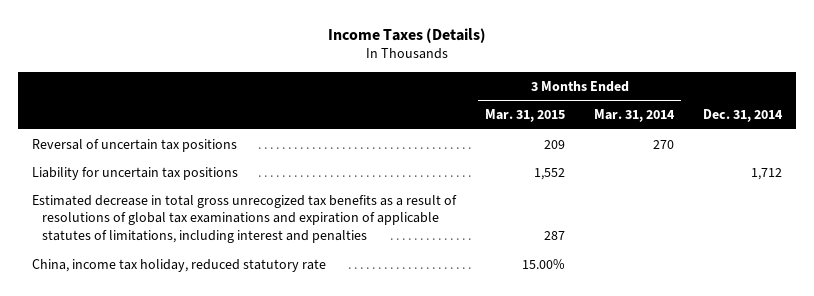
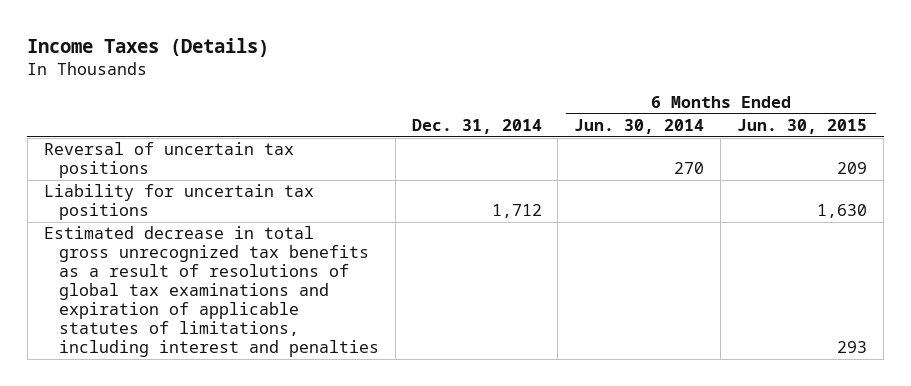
- | 3 Months Ended Mar. 31, 2015 | 3 Months Ended Mar. 31, 2014 | Dec. 31, 2014
+ | Dec. 31, 2014 | 6 Months Ended Jun. 30, 2014 | 6 Months Ended Jun. 30, 2015
- Estimated decrease in total gross unrecogized tax benefits as a result of resolutions of global tax examinations and expiration of applicable statutes of limitations, including interest and penalties | 287 | |
- China, income tax holiday, reduced statutory rate | 15.00% | |
+ Estimated decrease in total gross unrecognized tax benefits as a result of resolutions of global tax examinations and expiration of applicable statutes of limitations, including interest and penalties | | | 293

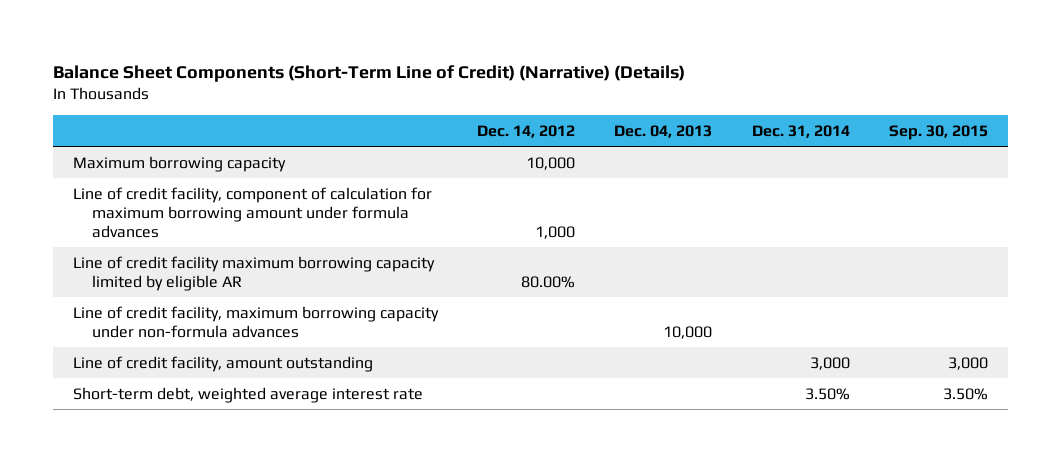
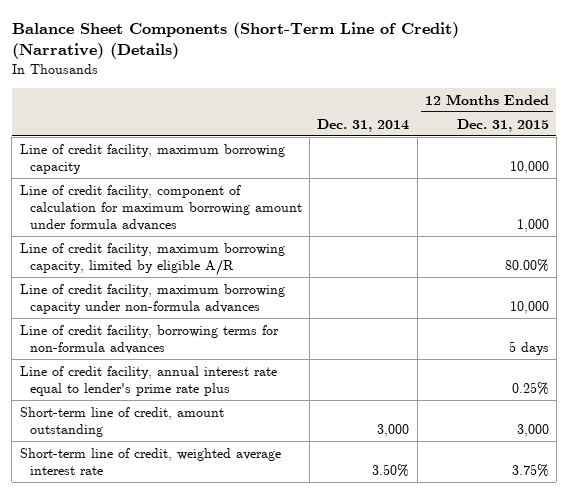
- | Dec. 14, 2012 | Dec. 04, 2013 | Dec. 31, 2014 | Sep. 30, 2015
+ | Dec. 31, 2014 | 12 Months Ended Dec. 31, 2015
- Maximum borrowing capacity | 10,000 | | |
+ Line of credit facility, maximum borrowing capacity | | 10,000
- Line of credit facility maximum borrowing capacity limited by eligible AR | 80.00% | | |
+ Line of credit facility, maximum borrowing capacity, limited by eligible A/R | | 80.00%
- Line of credit facility, amount outstanding | | | 3,000 | 3,000
- Short-term debt, weighted average interest rate | | | 3.50% | 3.50%
+ Line of credit facility, borrowing terms for non-formula advances | | 5 days
+ Line of credit facility, annual interest rate equal to lender's prime rate plus | | 0.25%
+ Short-term line of credit, amount outstanding | 3,000 | 3,000
+ Short-term line of credit, weighted average interest rate | 3.50% | 3.75%

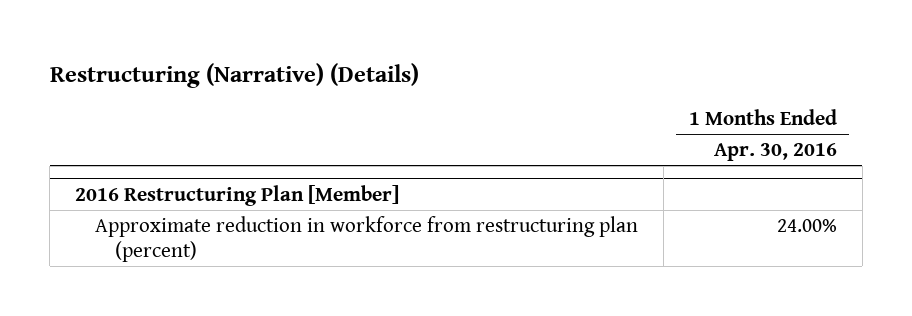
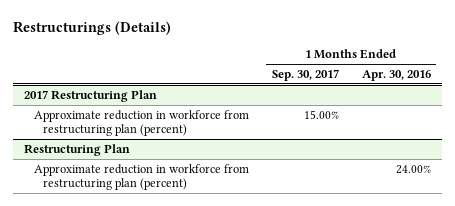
- Restructuring (Narrative) (Details)
+ Restructurings (Details)
- | 1 Months Ended Apr. 30, 2016
+ | 1 Months Ended Sep. 30, 2017 | 1 Months Ended Apr. 30, 2016
- 2016 Restructuring Plan [Member]
+ 2017 Restructuring Plan
+ Approximate reduction in workforce from restructuring plan (percent) | 15.00% |
+ Restructuring Plan

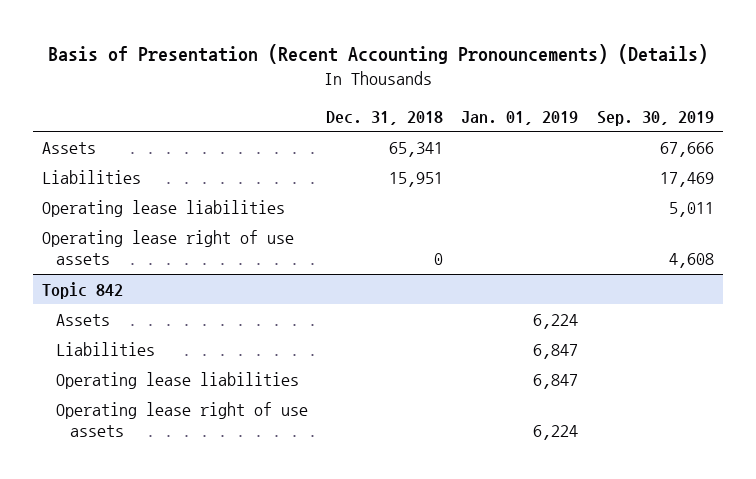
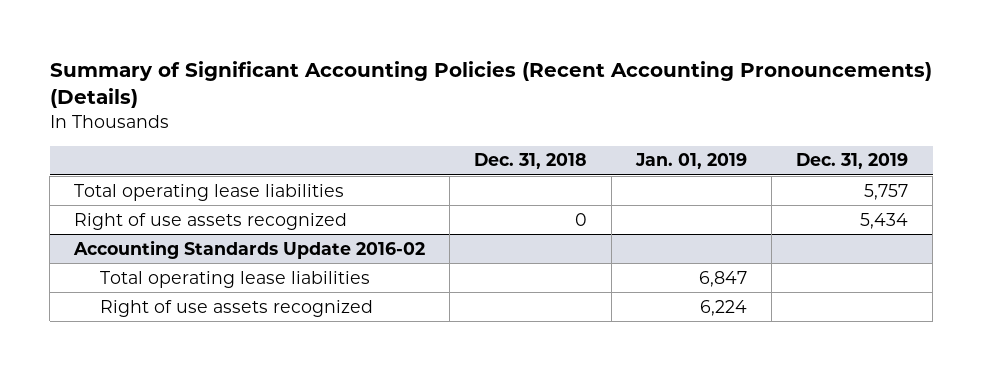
- Basis of Presentation (Recent Accounting Pronouncements) (Details)
+ Summary of Significant Accounting Policies (Recent Accounting Pronouncements) (Details)
- | Dec. 31, 2018 | Jan. 01, 2019 | Sep. 30, 2019
+ | Dec. 31, 2018 | Jan. 01, 2019 | Dec. 31, 2019
- Assets | 65,341 | | 67,666
- Liabilities | 15,951 | | 17,469
- Operating lease liabilities | | | 5,011
- Operating lease right of use assets | 0 | | 4,608
- Topic 842
- Assets | | 6,224 |
- Liabilities | | 6,847 |
- Operating lease liabilities | | 6,847 |
- Operating lease right of use assets | | 6,224 |
+ Total operating lease liabilities | | | 5,757
+ Right of use assets recognized | 0 | | 5,434
+ Accounting Standards Update 2016-02
+ Total operating lease liabilities | | 6,847 |
+ Right of use assets recognized | | 6,224 |

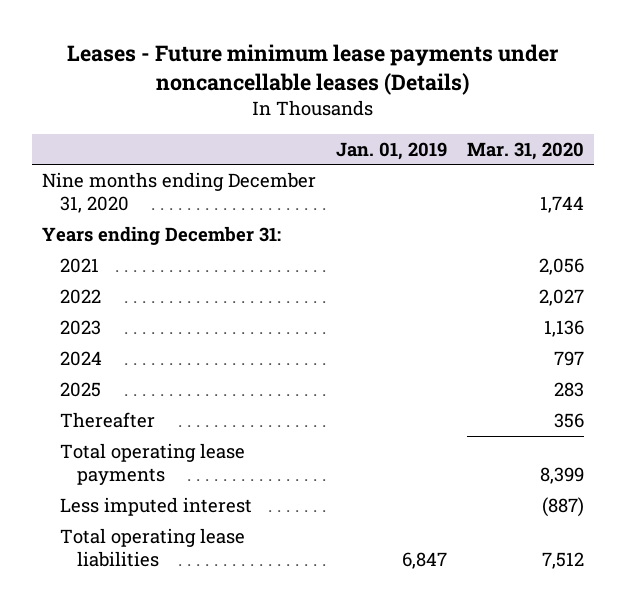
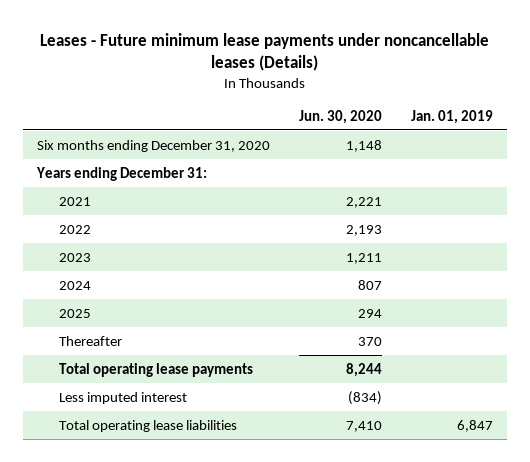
- | Jan. 01, 2019 | Mar. 31, 2020
+ | Jun. 30, 2020 | Jan. 01, 2019
- Nine months ending December 31, 2020 | | 1,744
+ Six months ending December 31, 2020 | 1,148 |

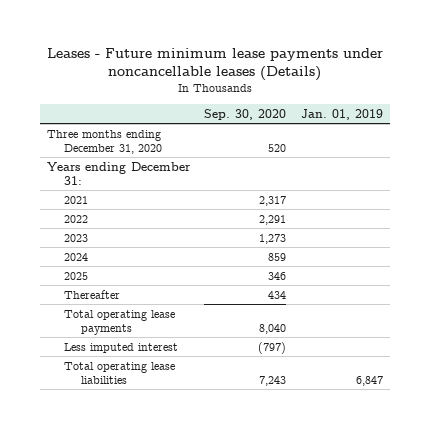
- | Jun. 30, 2020 | Jan. 01, 2019
+ | Sep. 30, 2020 | Jan. 01, 2019
- Six months ending December 31, 2020 | 1,148 |
+ Three months ending December 31, 2020 | 520 |

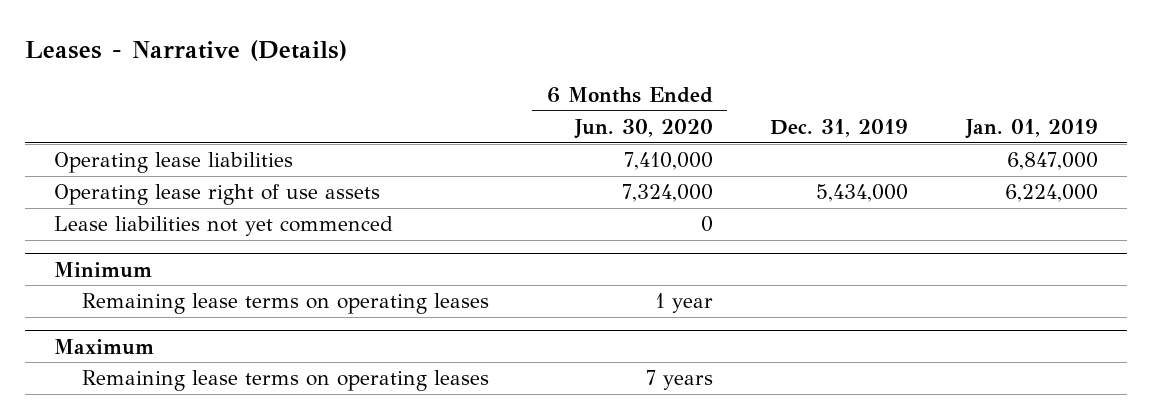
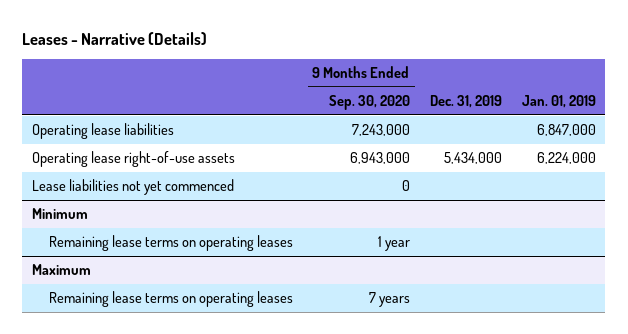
- | 6 Months Ended Jun. 30, 2020 | Dec. 31, 2019 | Jan. 01, 2019
+ | 9 Months Ended Sep. 30, 2020 | Dec. 31, 2019 | Jan. 01, 2019
- Operating lease right of use assets | 7,324,000 | 5,434,000 | 6,224,000
+ Operating lease right-of-use assets | 6,943,000 | 5,434,000 | 6,224,000

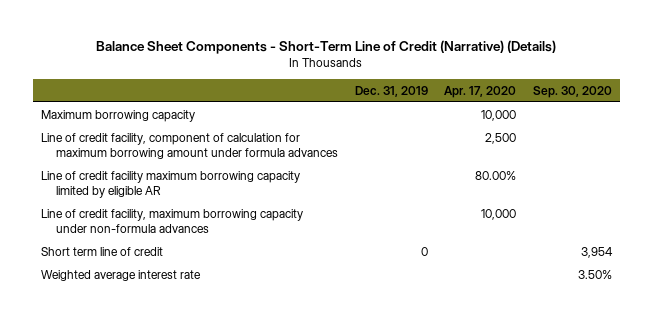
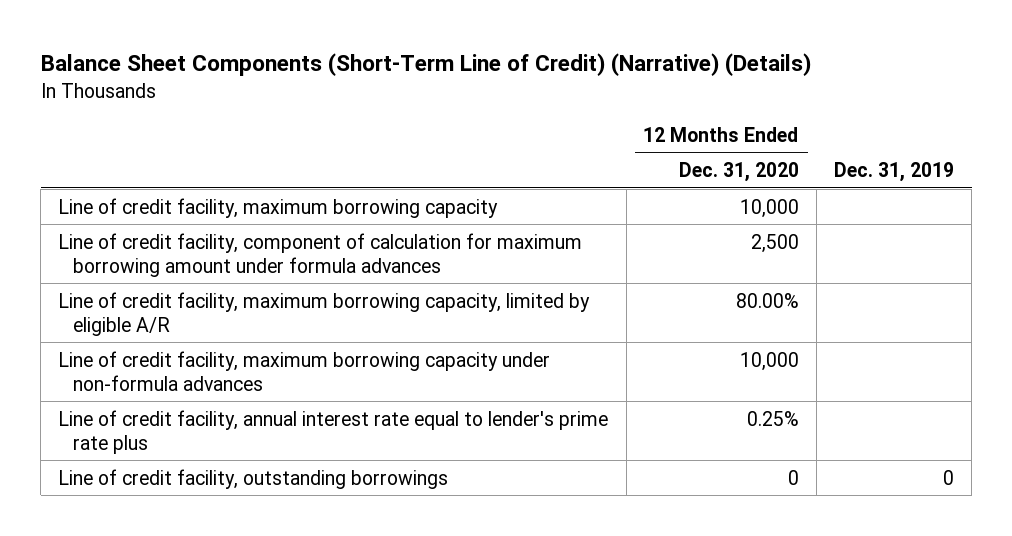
- Balance Sheet Components - Short-Term Line of Credit (Narrative) (Details)
+ Balance Sheet Components (Short-Term Line of Credit) (Narrative) (Details)
- | Dec. 31, 2019 | Apr. 17, 2020 | Sep. 30, 2020
+ | 12 Months Ended Dec. 31, 2020 | Dec. 31, 2019
- Maximum borrowing capacity | | 10,000 |
+ Line of credit facility, maximum borrowing capacity | 10,000 |
- Line of credit facility maximum borrowing capacity limited by eligible AR | | 80.00% |
+ Line of credit facility, maximum borrowing capacity, limited by eligible A/R | 80.00% |
- Short term line of credit | 0 | | 3,954
- Weighted average interest rate | | | 3.50%
+ Line of credit facility, annual interest rate equal to lender's prime rate plus | 0.25% |
+ Line of credit facility, outstanding borrowings | 0 | 0

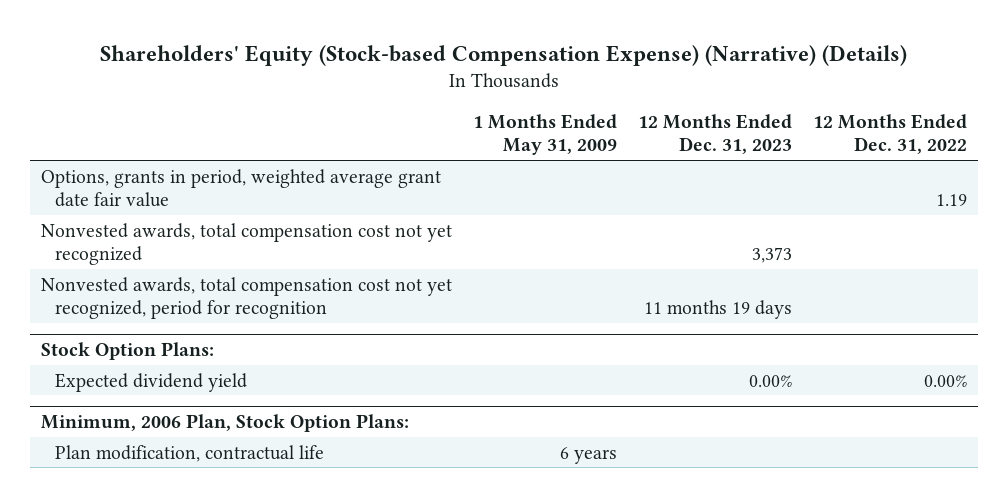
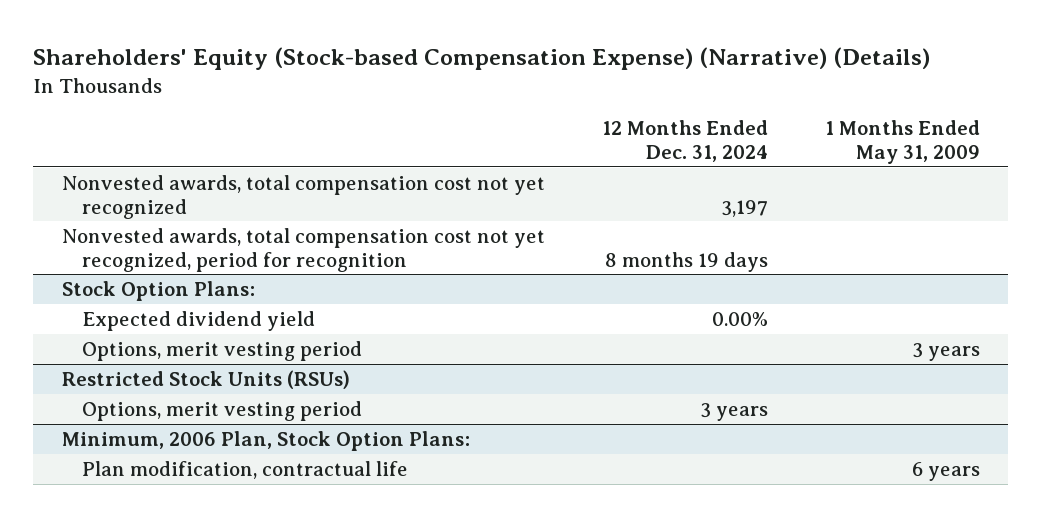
- | 1 Months Ended May 31, 2009 | 12 Months Ended Dec. 31, 2023 | 12 Months Ended Dec. 31, 2022
+ | 12 Months Ended Dec. 31, 2024 | 1 Months Ended May 31, 2009
- Options, grants in period, weighted average grant date fair value | | | 1.19
@ Stock Option Plans:
+ Options, merit vesting period | | 3 years
+ Restricted Stock Units (RSUs)
+ Options, merit vesting period | 3 years |

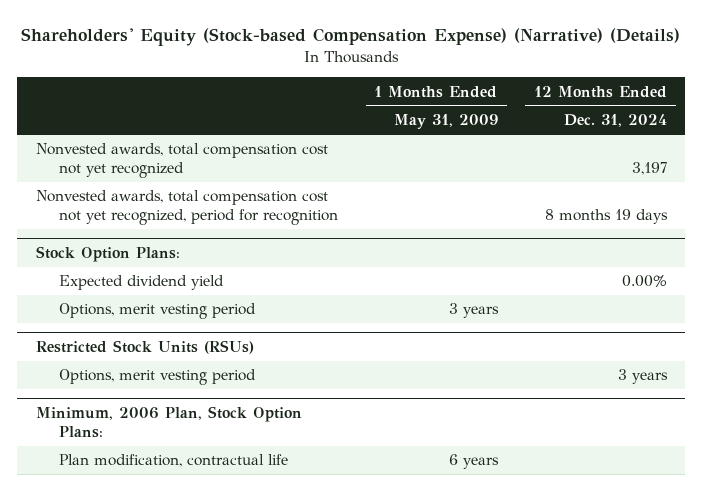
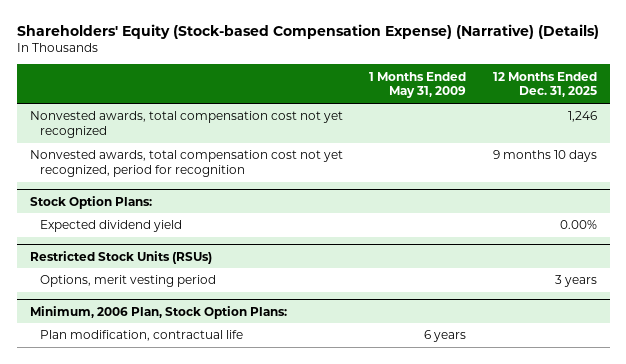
- | 1 Months Ended May 31, 2009 | 12 Months Ended Dec. 31, 2024
+ | 1 Months Ended May 31, 2009 | 12 Months Ended Dec. 31, 2025
@ Stock Option Plans:
- Options, merit vesting period | 3 years |

